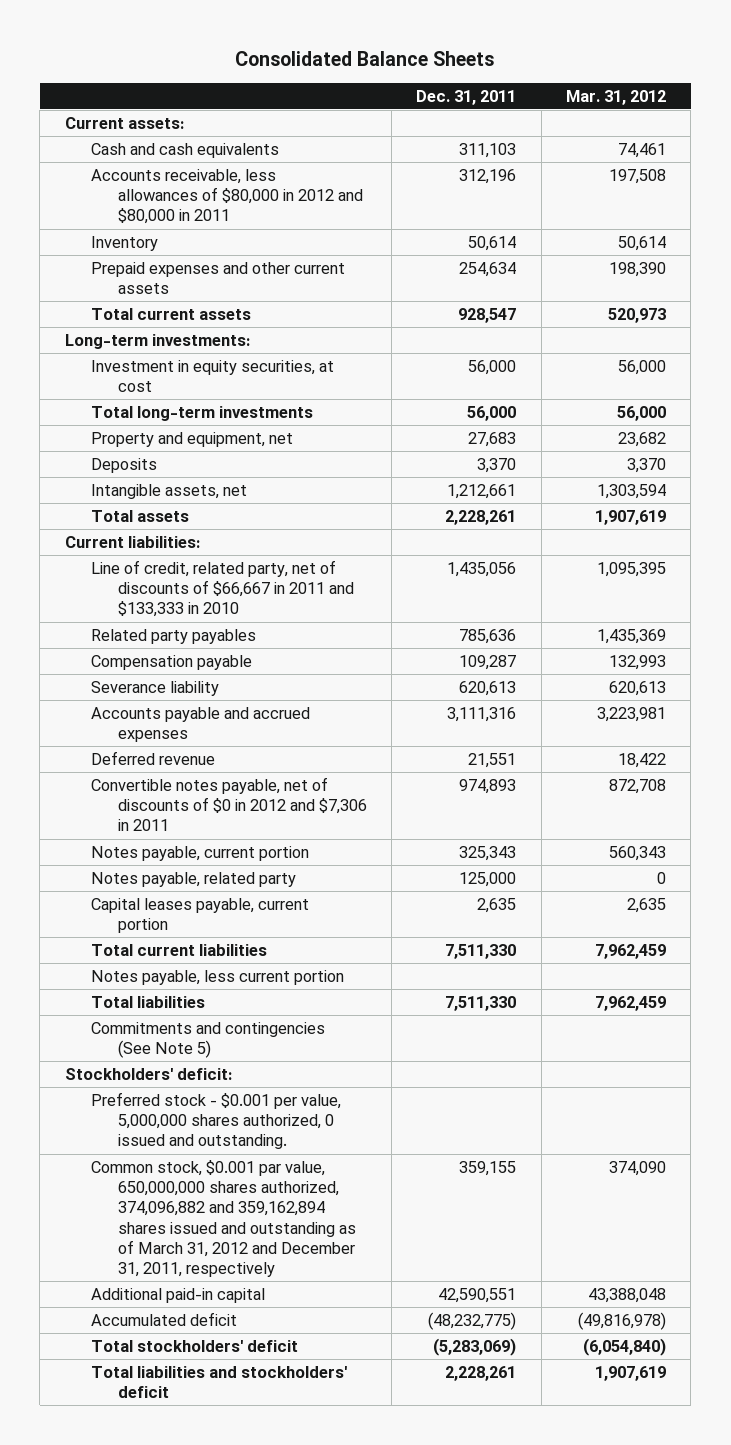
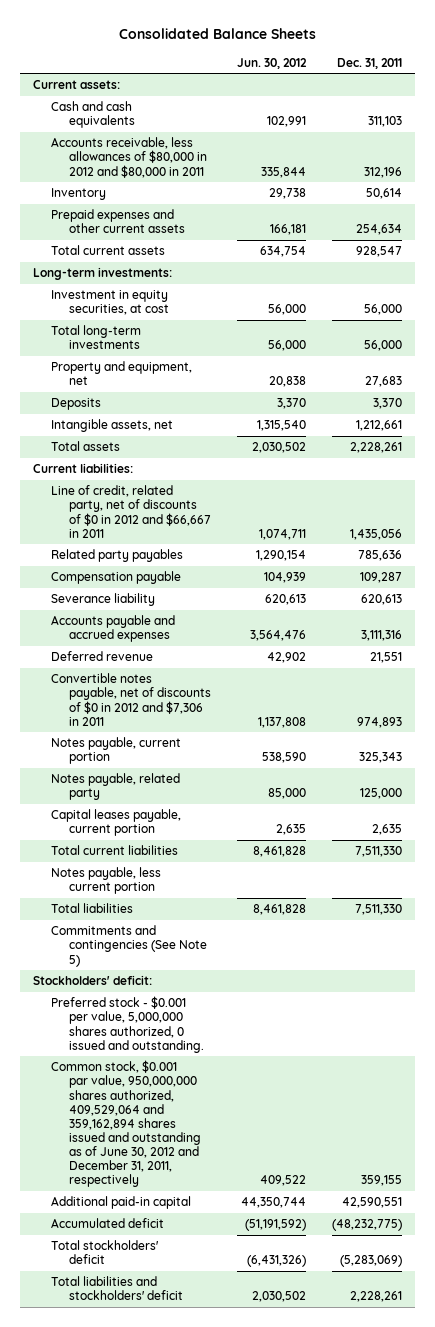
- | Dec. 31, 2011 | Mar. 31, 2012
+ | Jun. 30, 2012 | Dec. 31, 2011
- Line of credit, related party, net of discounts of $66,667 in 2011 and $133,333 in 2010 | 1,435,056 | 1,095,395
+ Line of credit, related party, net of discounts of $0 in 2012 and $66,667 in 2011 | 1,074,711 | 1,435,056
- Common stock, $0.001 par value, 650,000,000 shares authorized, 374,096,882 and 359,162,894 shares issued and outstanding as of March 31, 2012 and December 31, 2011, respectively | 359,155 | 374,090
+ Common stock, $0.001 par value, 950,000,000 shares authorized, 409,529,064 and 359,162,894 shares issued and outstanding as of June 30, 2012 and December 31, 2011, respectively | 409,522 | 359,155

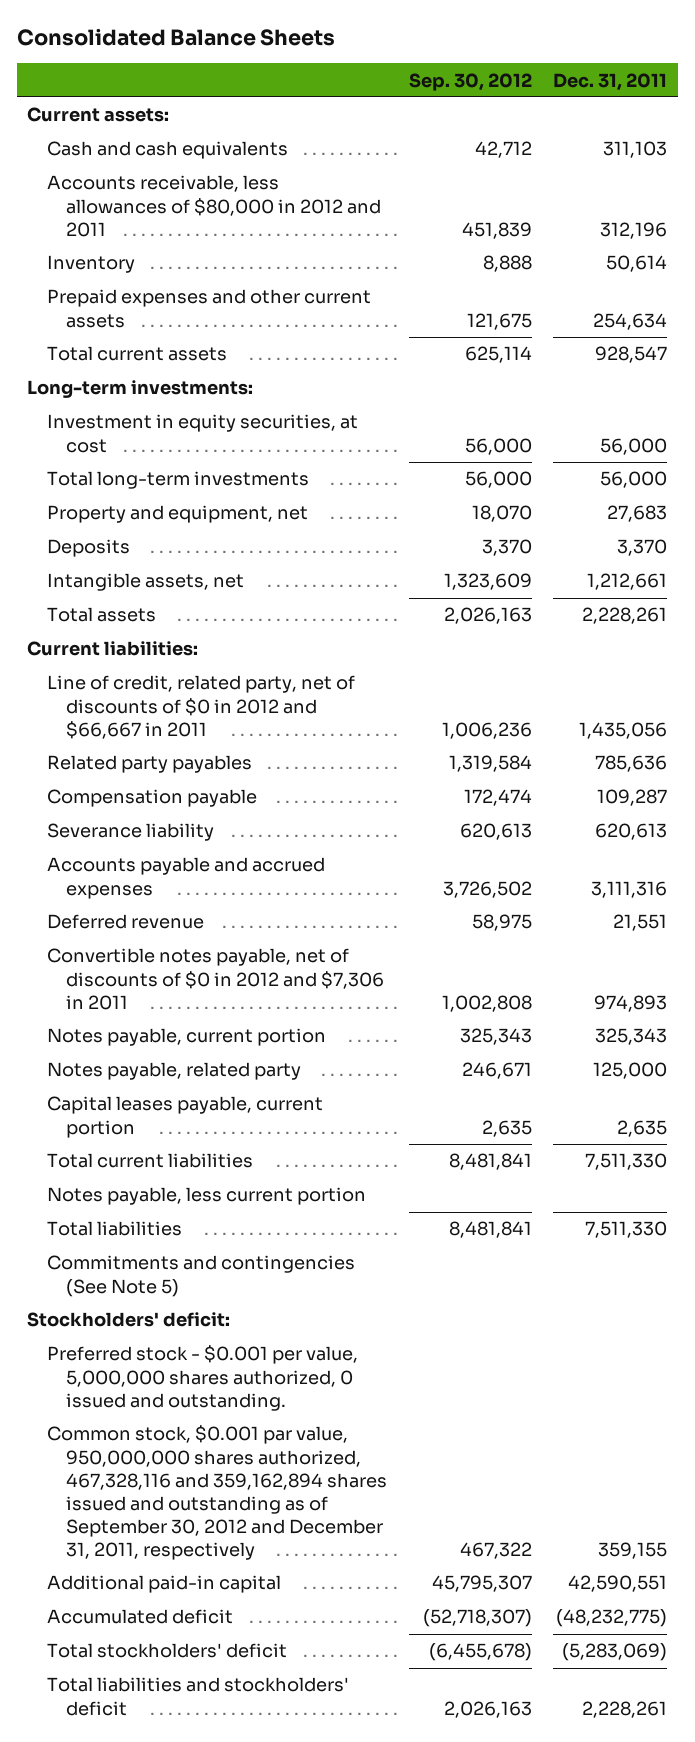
- | Jun. 30, 2012 | Dec. 31, 2011
+ | Sep. 30, 2012 | Dec. 31, 2011
- Accounts receivable, less allowances of $80,000 in 2012 and $80,000 in 2011 | 335,844 | 312,196
+ Accounts receivable, less allowances of $80,000 in 2012 and 2011 | 451,839 | 312,196
- Common stock, $0.001 par value, 950,000,000 shares authorized, 409,529,064 and 359,162,894 shares issued and outstanding as of June 30, 2012 and December 31, 2011, respectively | 409,522 | 359,155
+ Common stock, $0.001 par value, 950,000,000 shares authorized, 467,328,116 and 359,162,894 shares issued and outstanding as of September 30, 2012 and December 31, 2011, respectively | 467,322 | 359,155

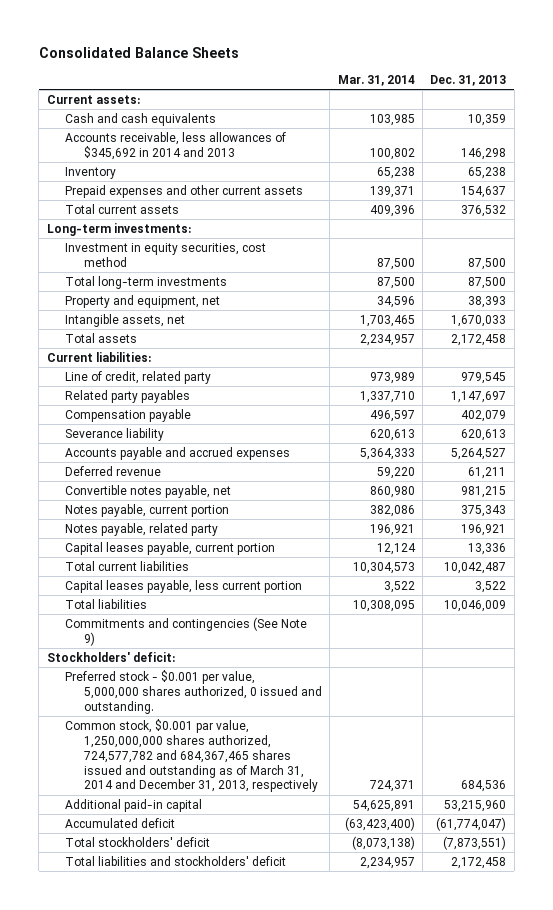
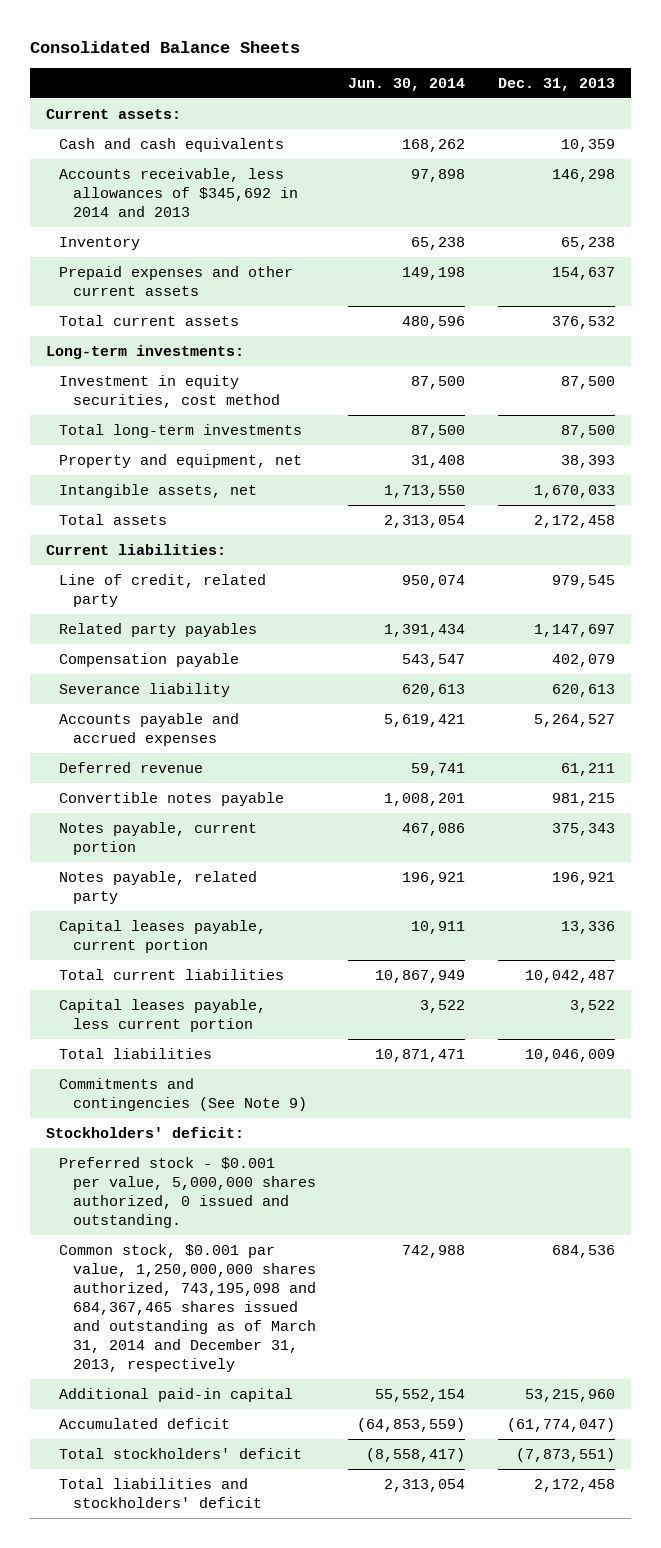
- | Mar. 31, 2014 | Dec. 31, 2013
+ | Jun. 30, 2014 | Dec. 31, 2013
- Convertible notes payable, net | 860,980 | 981,215
+ Convertible notes payable | 1,008,201 | 981,215
- Common stock, $0.001 par value, 1,250,000,000 shares authorized, 724,577,782 and 684,367,465 shares issued and outstanding as of March 31, 2014 and December 31, 2013, respectively | 724,371 | 684,536
+ Common stock, $0.001 par value, 1,250,000,000 shares authorized, 743,195,098 and 684,367,465 shares issued and outstanding as of March 31, 2014 and December 31, 2013, respectively | 742,988 | 684,536

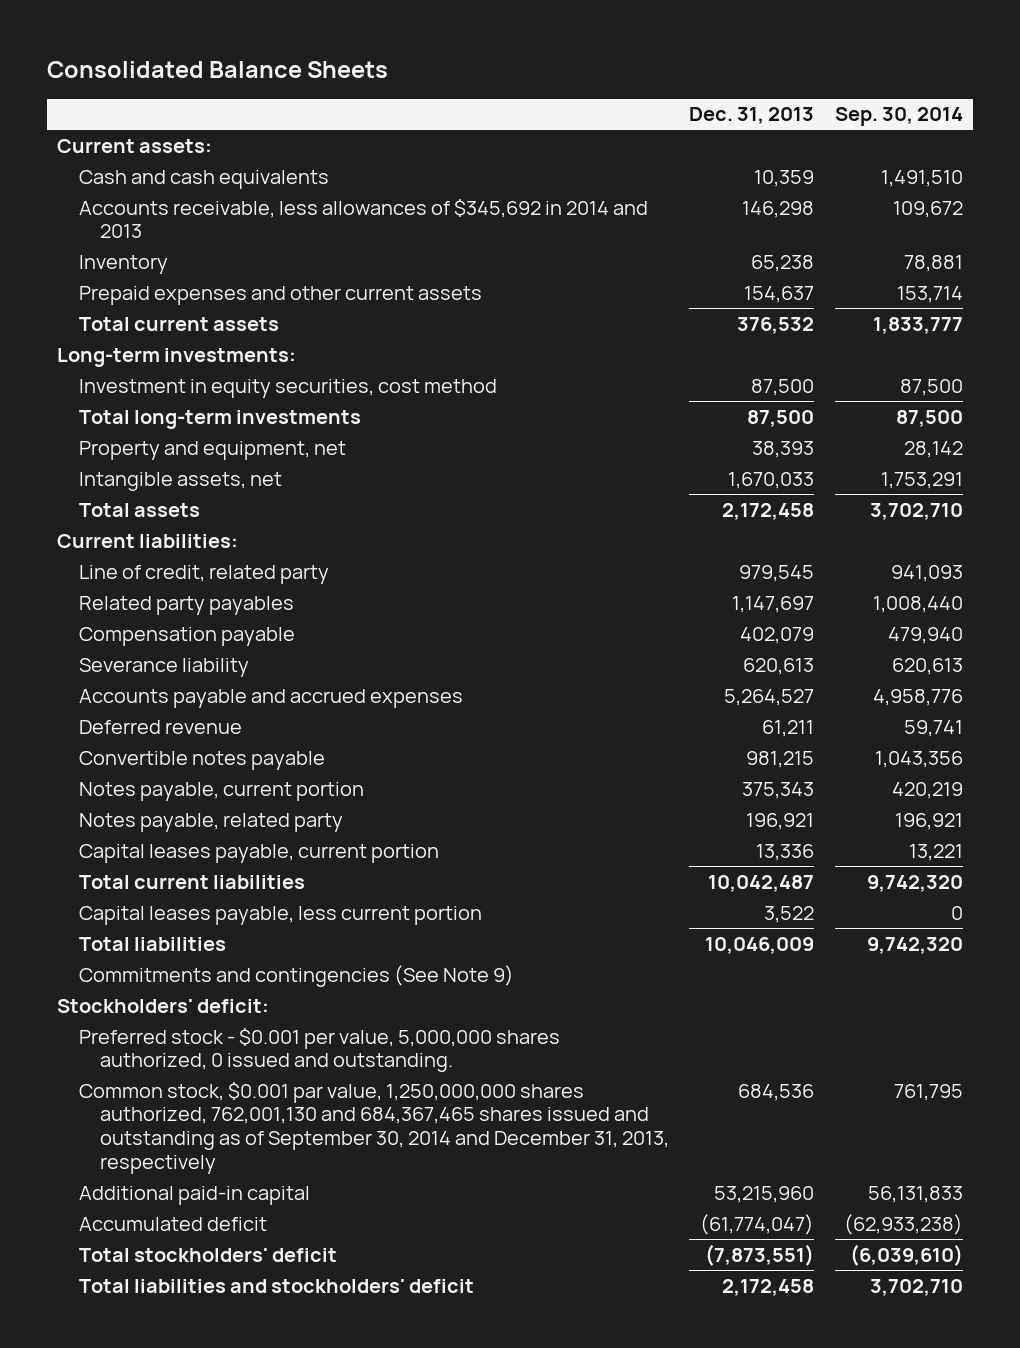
- | Jun. 30, 2014 | Dec. 31, 2013
+ | Dec. 31, 2013 | Sep. 30, 2014
- Common stock, $0.001 par value, 1,250,000,000 shares authorized, 743,195,098 and 684,367,465 shares issued and outstanding as of March 31, 2014 and December 31, 2013, respectively | 742,988 | 684,536
+ Common stock, $0.001 par value, 1,250,000,000 shares authorized, 762,001,130 and 684,367,465 shares issued and outstanding as of September 30, 2014 and December 31, 2013, respectively | 684,536 | 761,795

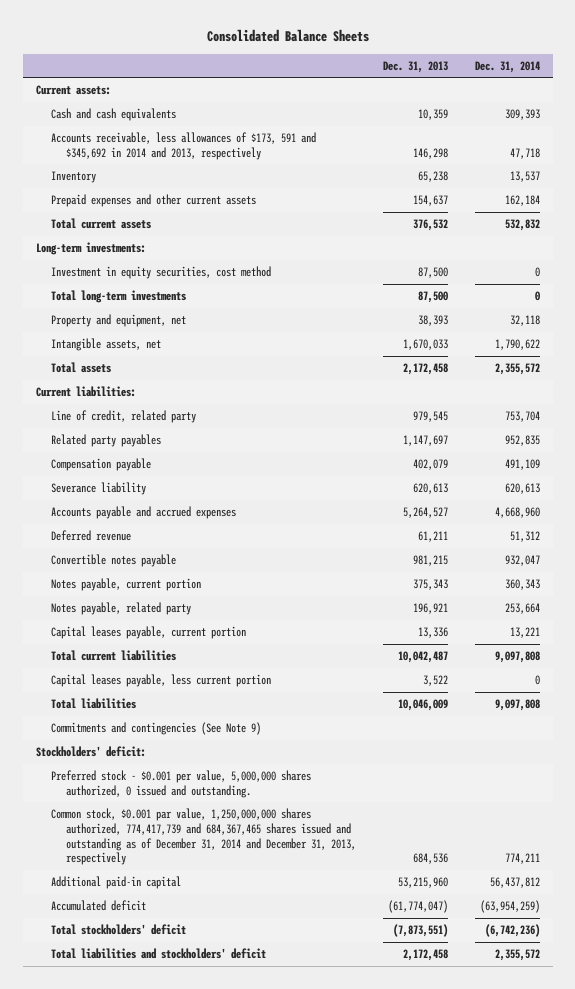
- | Dec. 31, 2013 | Sep. 30, 2014
+ | Dec. 31, 2013 | Dec. 31, 2014
- Accounts receivable, less allowances of $345,692 in 2014 and 2013 | 146,298 | 109,672
+ Accounts receivable, less allowances of $173, 591 and $345,692 in 2014 and 2013, respectively | 146,298 | 47,718
- Common stock, $0.001 par value, 1,250,000,000 shares authorized, 762,001,130 and 684,367,465 shares issued and outstanding as of September 30, 2014 and December 31, 2013, respectively | 684,536 | 761,795
+ Common stock, $0.001 par value, 1,250,000,000 shares authorized, 774,417,739 and 684,367,465 shares issued and outstanding as of December 31, 2014 and December 31, 2013, respectively | 684,536 | 774,211

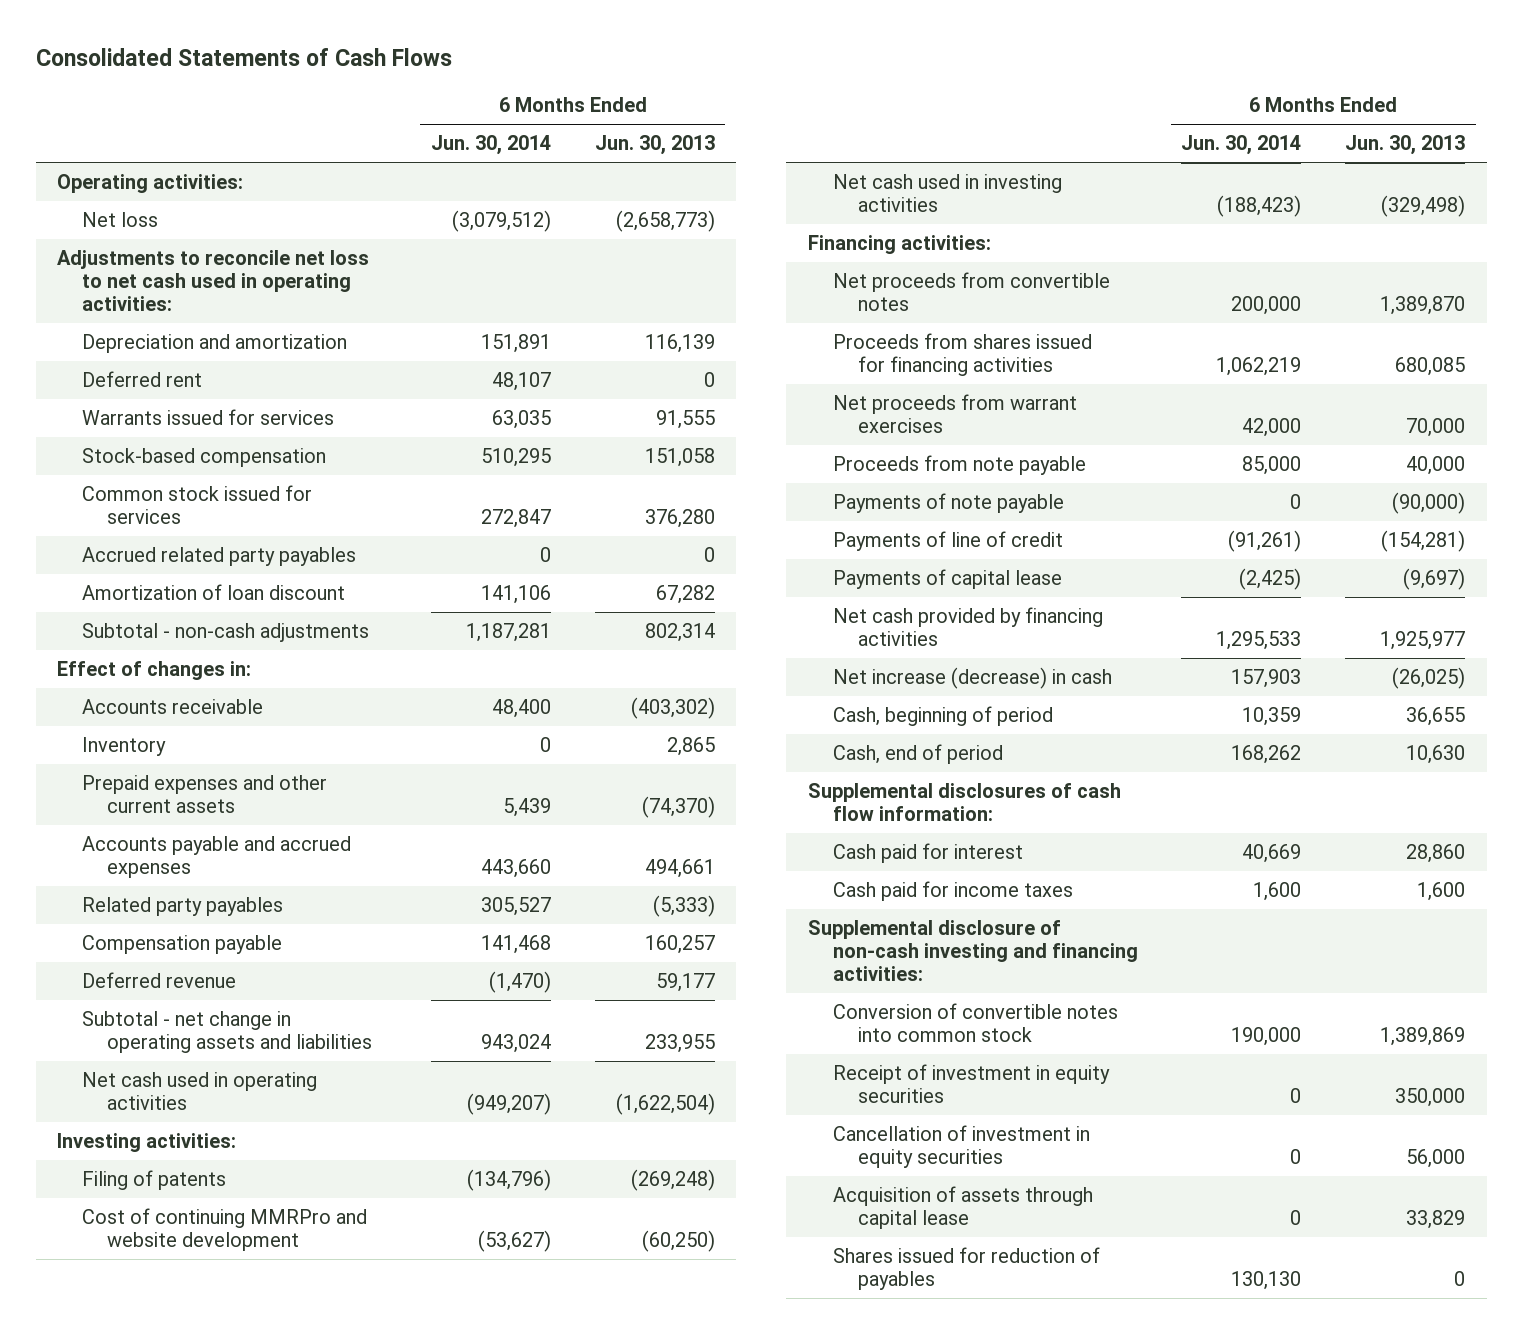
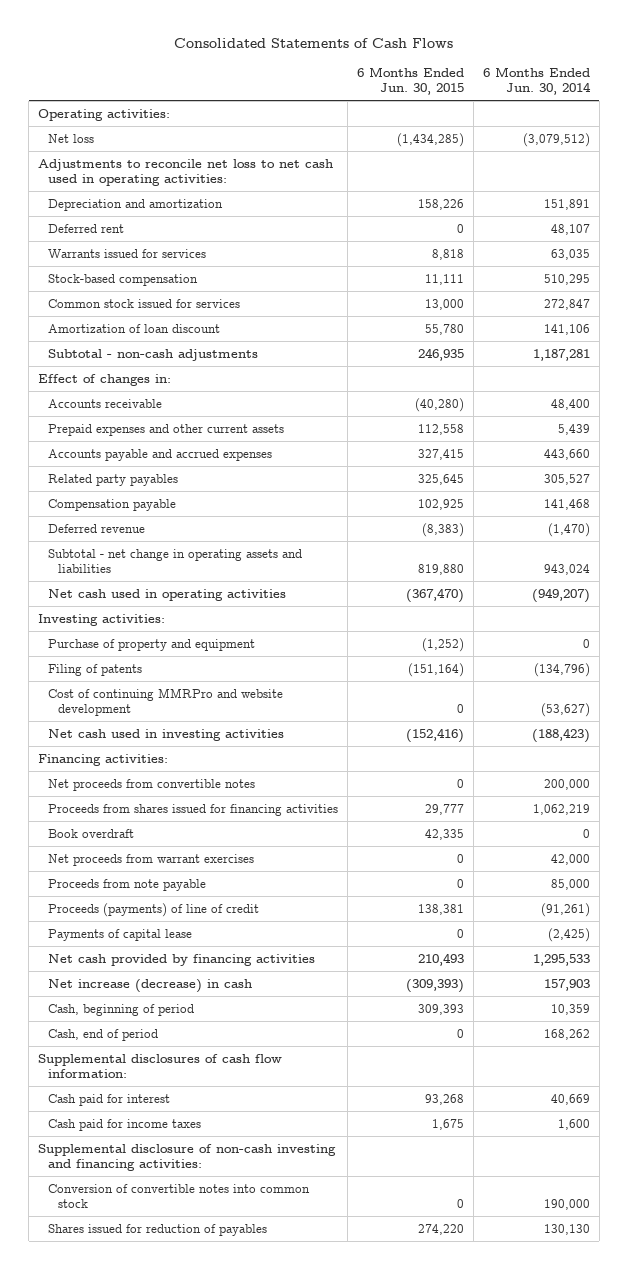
- | 6 Months Ended Jun. 30, 2014 | 6 Months Ended Jun. 30, 2013
+ | 6 Months Ended Jun. 30, 2015 | 6 Months Ended Jun. 30, 2014
- Accrued related party payables | 0 | 0
- Inventory | 0 | 2,865
+ Purchase of property and equipment | (1,252) | 0
+ Book overdraft | 42,335 | 0
- Payments of note payable | 0 | (90,000)
- Payments of line of credit | (91,261) | (154,281)
+ Proceeds (payments) of line of credit | 138,381 | (91,261)
- Receipt of investment in equity securities | 0 | 350,000
- Cancellation of investment in equity securities | 0 | 56,000
- Acquisition of assets through capital lease | 0 | 33,829

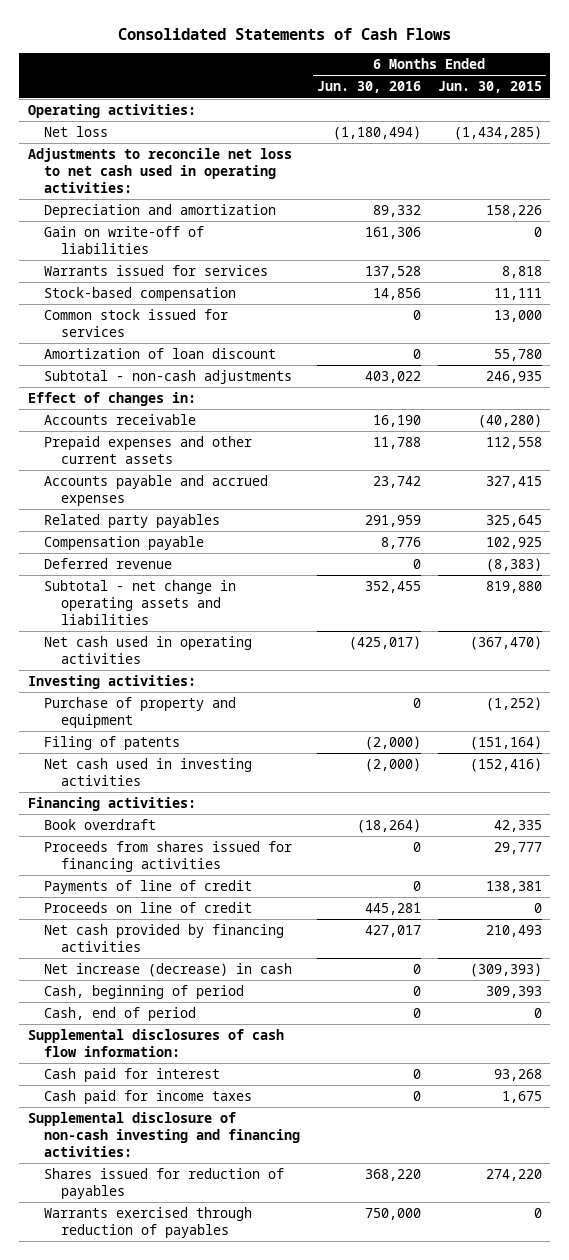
- | 6 Months Ended Jun. 30, 2015 | 6 Months Ended Jun. 30, 2014
+ | 6 Months Ended Jun. 30, 2016 | 6 Months Ended Jun. 30, 2015
- Deferred rent | 0 | 48,107
+ Gain on write-off of liabilities | 161,306 | 0
- Cost of continuing MMRPro and website development | 0 | (53,627)
- Net proceeds from convertible notes | 0 | 200,000
- Net proceeds from warrant exercises | 0 | 42,000
- Proceeds from note payable | 0 | 85,000
- Proceeds (payments) of line of credit | 138,381 | (91,261)
- Payments of capital lease | 0 | (2,425)
moved down: Proceeds from shares issued for financing activities | 0 | 29,777
+ Payments of line of credit | 0 | 138,381
+ Proceeds on line of credit | 445,281 | 0
- Conversion of convertible notes into common stock | 0 | 190,000
+ Warrants exercised through reduction of payables | 750,000 | 0

